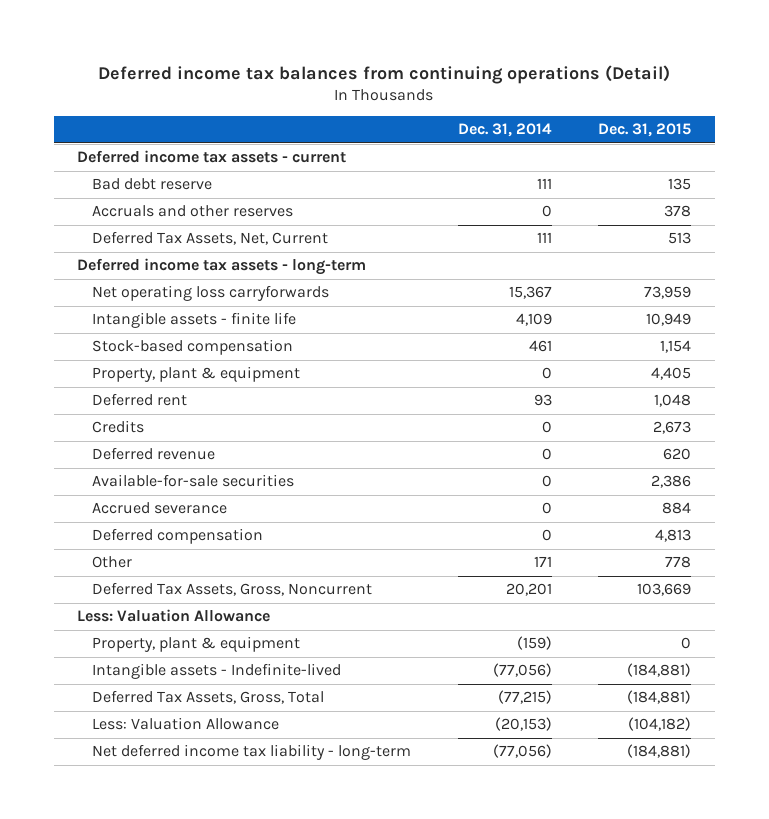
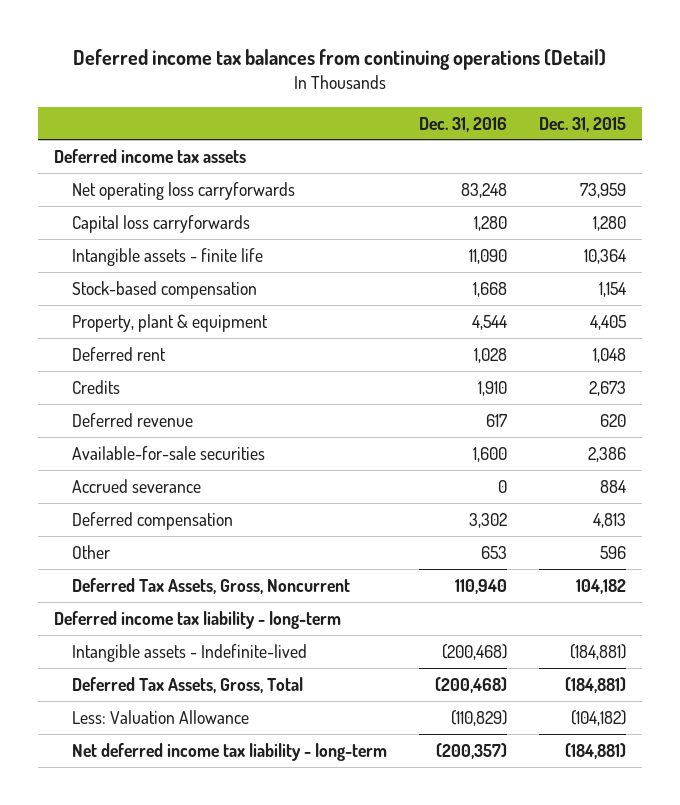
- | Dec. 31, 2014 | Dec. 31, 2015
+ | Dec. 31, 2016 | Dec. 31, 2015
- Deferred income tax assets - current
- Bad debt reserve | 111 | 135
- Accruals and other reserves | 0 | 378
- Deferred Tax Assets, Net, Current | 111 | 513
- Deferred income tax assets - long-term
+ Deferred income tax assets
- Intangible assets - finite life | 4,109 | 10,949
+ Capital loss carryforwards | 1,280 | 1,280
+ Intangible assets - finite life | 11,090 | 10,364
- Other | 171 | 778
- Deferred Tax Assets, Gross, Noncurrent | 20,201 | 103,669
- Less: Valuation Allowance
- Property, plant & equipment | (159) | 0
+ Other | 653 | 596
+ Deferred Tax Assets, Gross, Noncurrent | 110,940 | 104,182
+ Deferred income tax liability - long-term

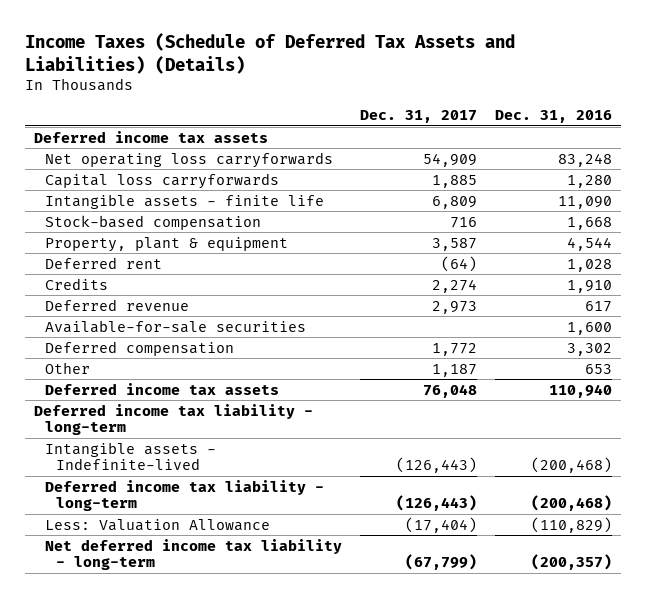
- Deferred income tax balances from continuing operations (Detail)
+ Income Taxes (Schedule of Deferred Tax Assets and Liabilities) (Details)
- | Dec. 31, 2016 | Dec. 31, 2015
+ | Dec. 31, 2017 | Dec. 31, 2016
- Accrued severance | 0 | 884
- Deferred Tax Assets, Gross, Noncurrent | 110,940 | 104,182
+ Deferred income tax assets | 76,048 | 110,940
- Deferred Tax Assets, Gross, Total | (200,468) | (184,881)
+ Deferred income tax liability - long-term | (126,443) | (200,468)

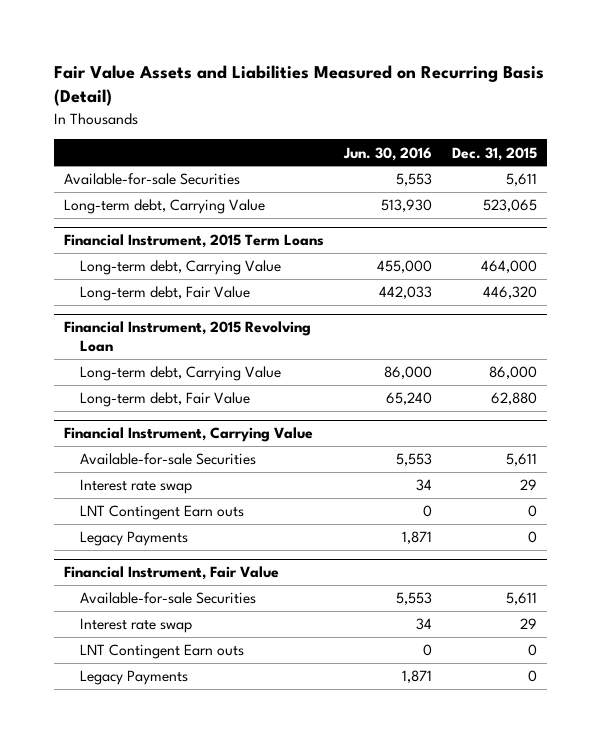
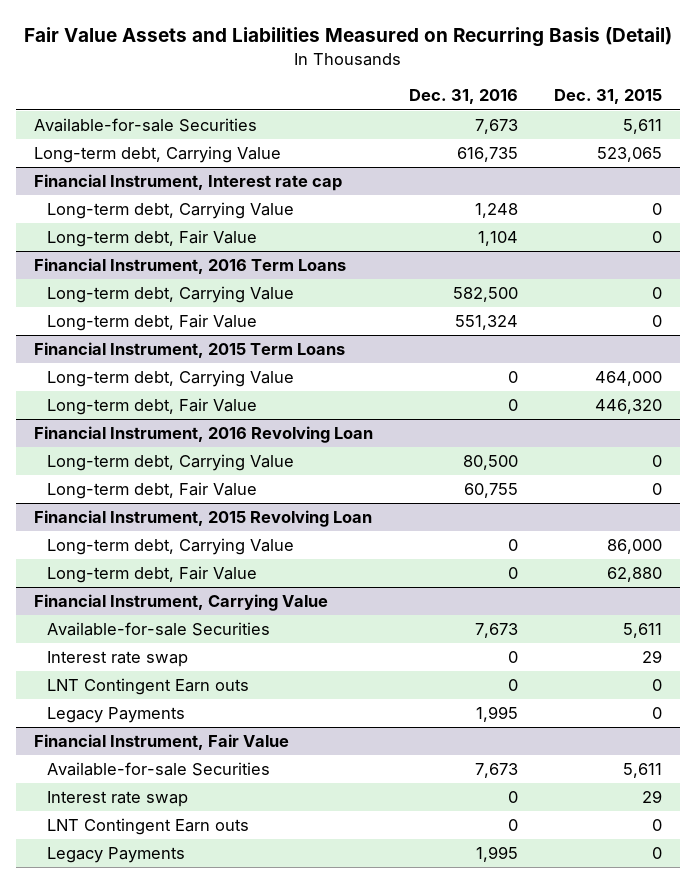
- | Jun. 30, 2016 | Dec. 31, 2015
+ | Dec. 31, 2016 | Dec. 31, 2015
+ Financial Instrument, Interest rate cap
+ Long-term debt, Carrying Value | 1,248 | 0
+ Long-term debt, Fair Value | 1,104 | 0
+ Financial Instrument, 2016 Term Loans
+ Long-term debt, Carrying Value | 582,500 | 0
+ Long-term debt, Fair Value | 551,324 | 0
+ Financial Instrument, 2016 Revolving Loan
+ Long-term debt, Carrying Value | 80,500 | 0
+ Long-term debt, Fair Value | 60,755 | 0

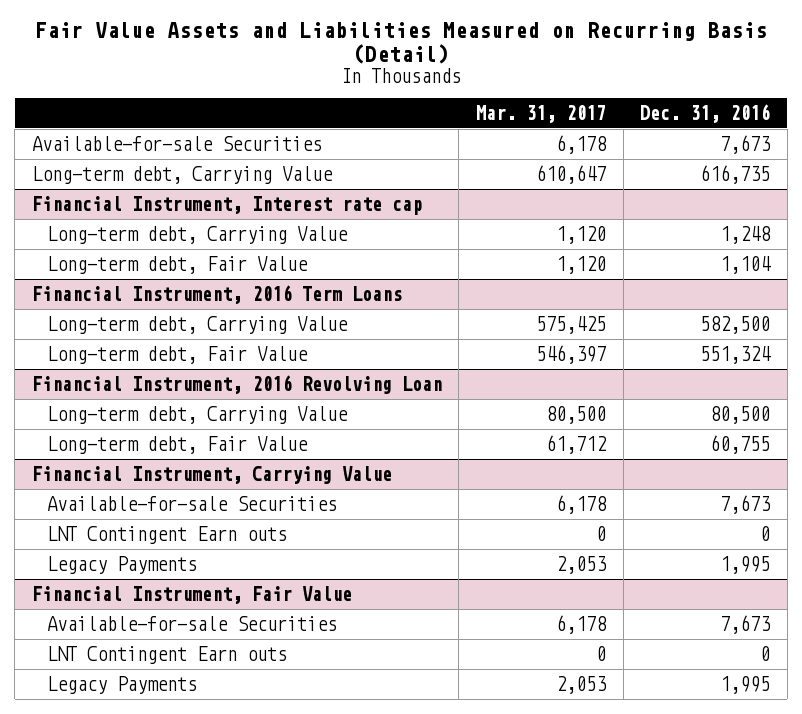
- | Dec. 31, 2016 | Dec. 31, 2015
+ | Mar. 31, 2017 | Dec. 31, 2016
- Financial Instrument, 2015 Term Loans
- Long-term debt, Carrying Value | 0 | 464,000
- Long-term debt, Fair Value | 0 | 446,320
- Financial Instrument, 2015 Revolving Loan
- Long-term debt, Carrying Value | 0 | 86,000
- Long-term debt, Fair Value | 0 | 62,880
@ Financial Instrument, Carrying Value
- Interest rate swap | 0 | 29
@ Financial Instrument, Fair Value
- Interest rate swap | 0 | 29

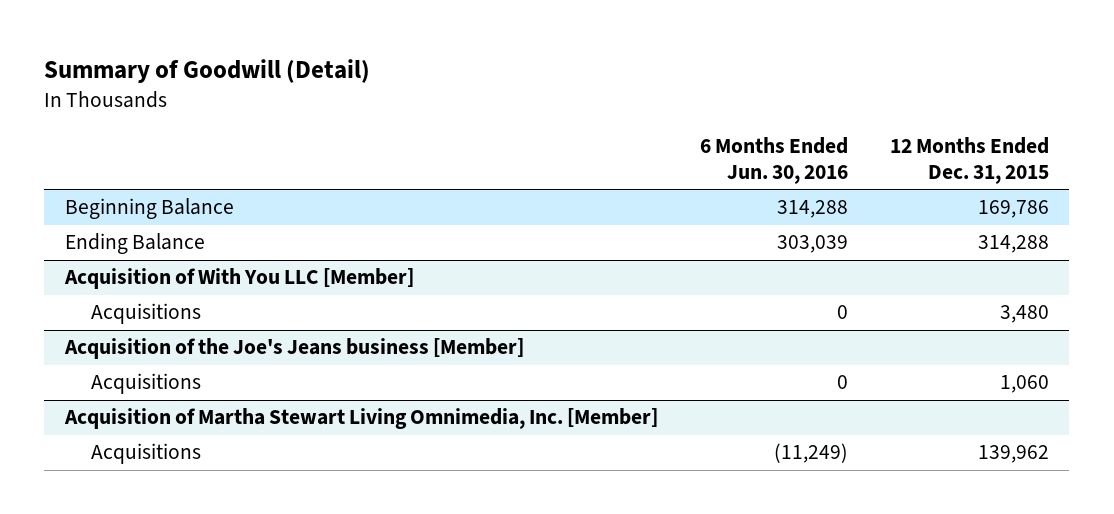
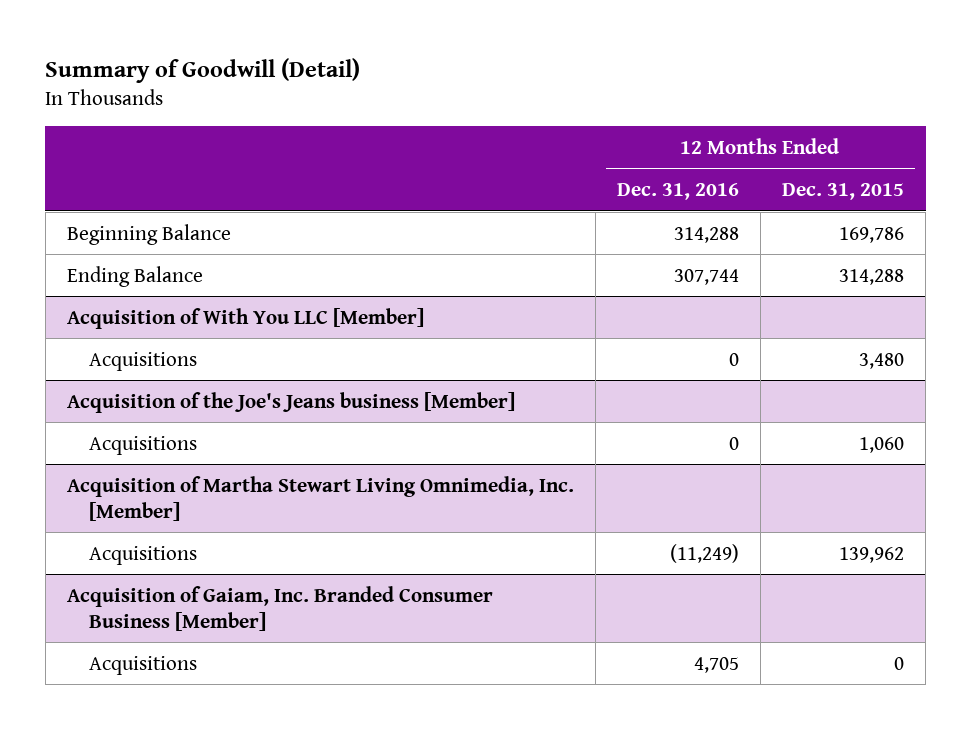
- | 6 Months Ended Jun. 30, 2016 | 12 Months Ended Dec. 31, 2015
+ | 12 Months Ended Dec. 31, 2016 | 12 Months Ended Dec. 31, 2015
+ Acquisition of Gaiam, Inc. Branded Consumer Business [Member]
+ Acquisitions | 4,705 | 0

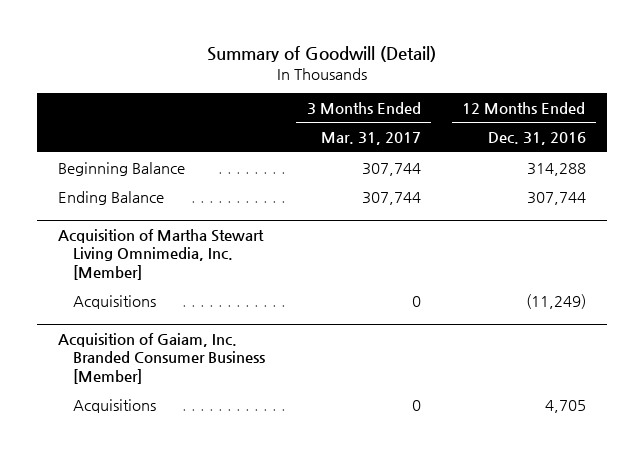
- | 12 Months Ended Dec. 31, 2016 | 12 Months Ended Dec. 31, 2015
+ | 3 Months Ended Mar. 31, 2017 | 12 Months Ended Dec. 31, 2016
- Acquisition of With You LLC [Member]
- Acquisitions | 0 | 3,480
- Acquisition of the Joe's Jeans business [Member]
- Acquisitions | 0 | 1,060

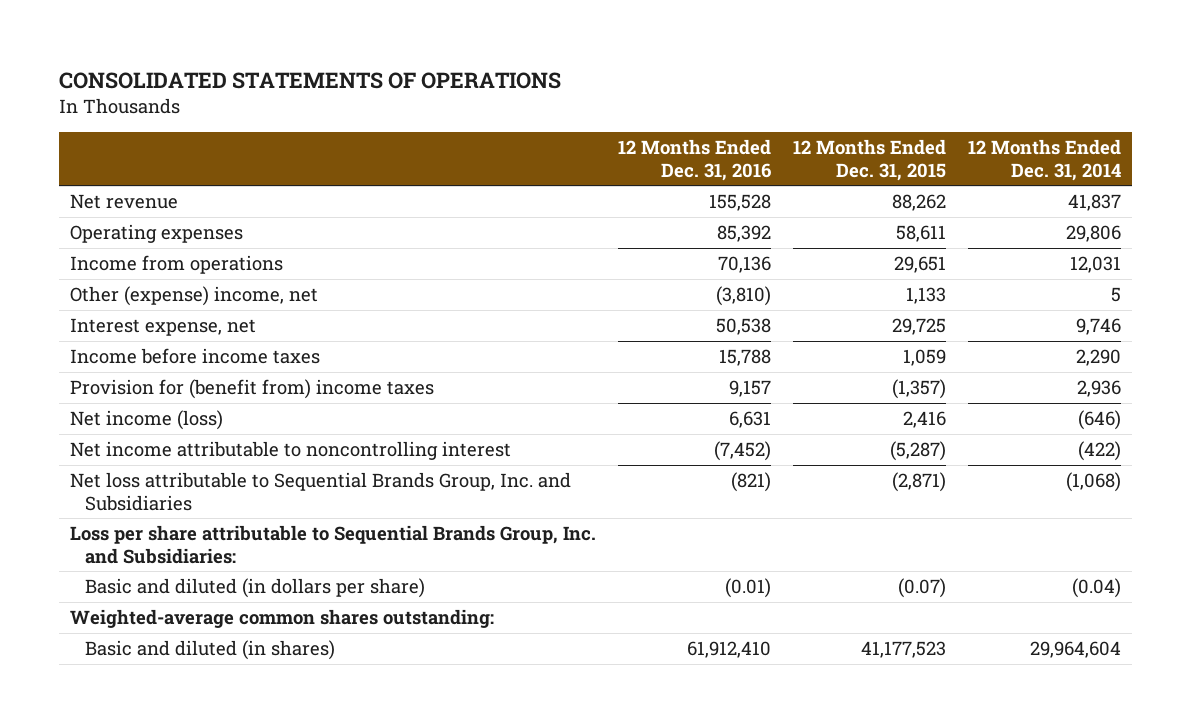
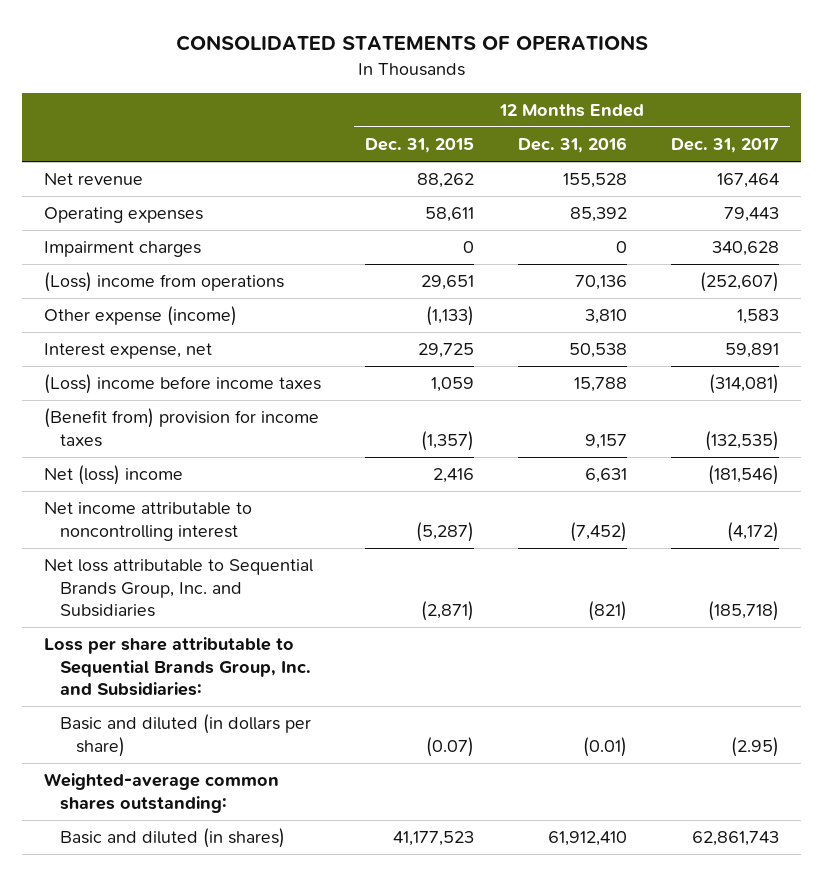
- | 12 Months Ended Dec. 31, 2016 | 12 Months Ended Dec. 31, 2015 | 12 Months Ended Dec. 31, 2014
+ | 12 Months Ended Dec. 31, 2015 | 12 Months Ended Dec. 31, 2016 | 12 Months Ended Dec. 31, 2017
- Income from operations | 70,136 | 29,651 | 12,031
- Other (expense) income, net | (3,810) | 1,133 | 5
+ Impairment charges | 0 | 0 | 340,628
+ (Loss) income from operations | 29,651 | 70,136 | (252,607)
+ Other expense (income) | (1,133) | 3,810 | 1,583
- Income before income taxes | 15,788 | 1,059 | 2,290
- Provision for (benefit from) income taxes | 9,157 | (1,357) | 2,936
- Net income (loss) | 6,631 | 2,416 | (646)
+ (Loss) income before income taxes | 1,059 | 15,788 | (314,081)
+ (Benefit from) provision for income taxes | (1,357) | 9,157 | (132,535)
+ Net (loss) income | 2,416 | 6,631 | (181,546)

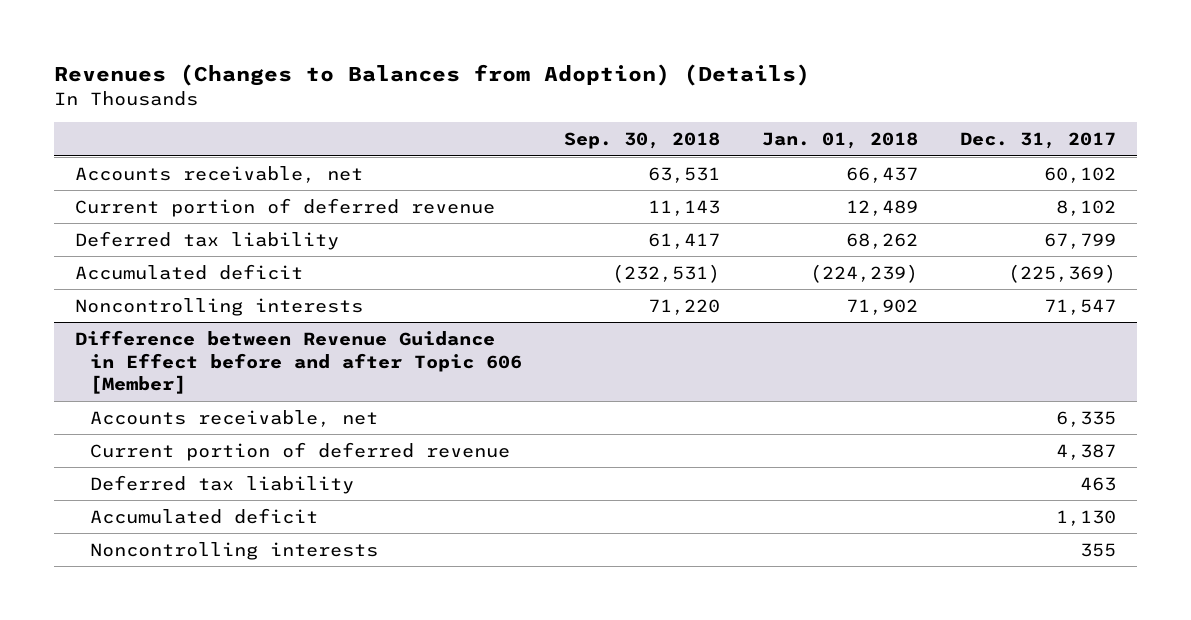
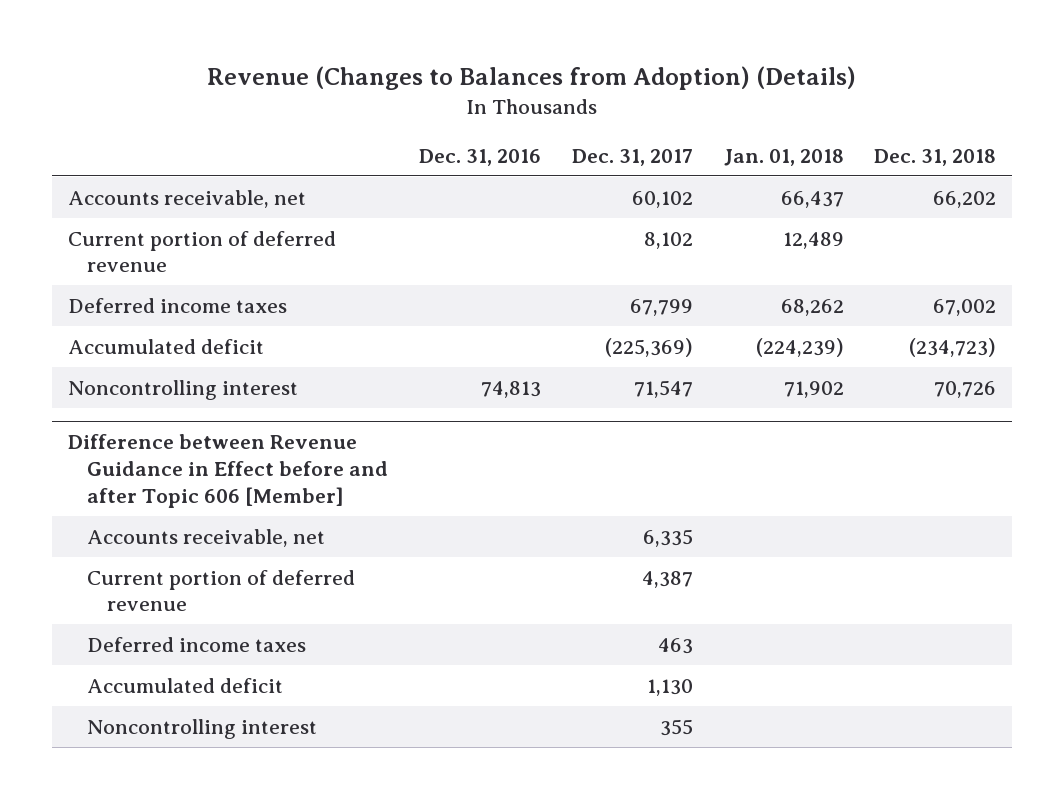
- Revenues (Changes to Balances from Adoption) (Details)
+ Revenue (Changes to Balances from Adoption) (Details)
- | Sep. 30, 2018 | Jan. 01, 2018 | Dec. 31, 2017
+ | Dec. 31, 2016 | Dec. 31, 2017 | Jan. 01, 2018 | Dec. 31, 2018
- Deferred tax liability | 61,417 | 68,262 | 67,799
+ Deferred income taxes | | 67,799 | 68,262 | 67,002
- Noncontrolling interests | 71,220 | 71,902 | 71,547
+ Noncontrolling interest | 74,813 | 71,547 | 71,902 | 70,726
@ Difference between Revenue Guidance in Effect before and after Topic 606 [Member]
- Deferred tax liability | | | 463
+ Deferred income taxes | | 463 | |
- Noncontrolling interests | | | 355
+ Noncontrolling interest | | 355 | |

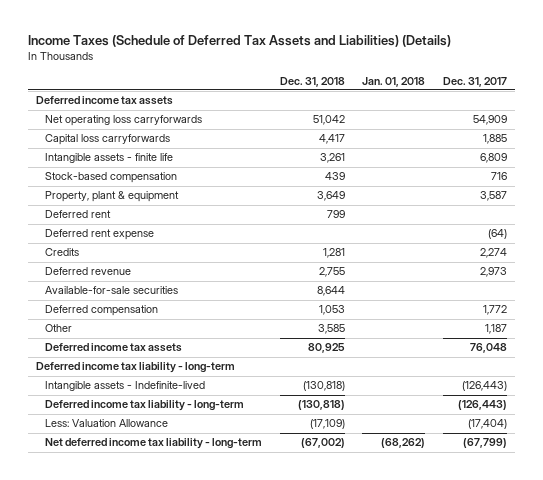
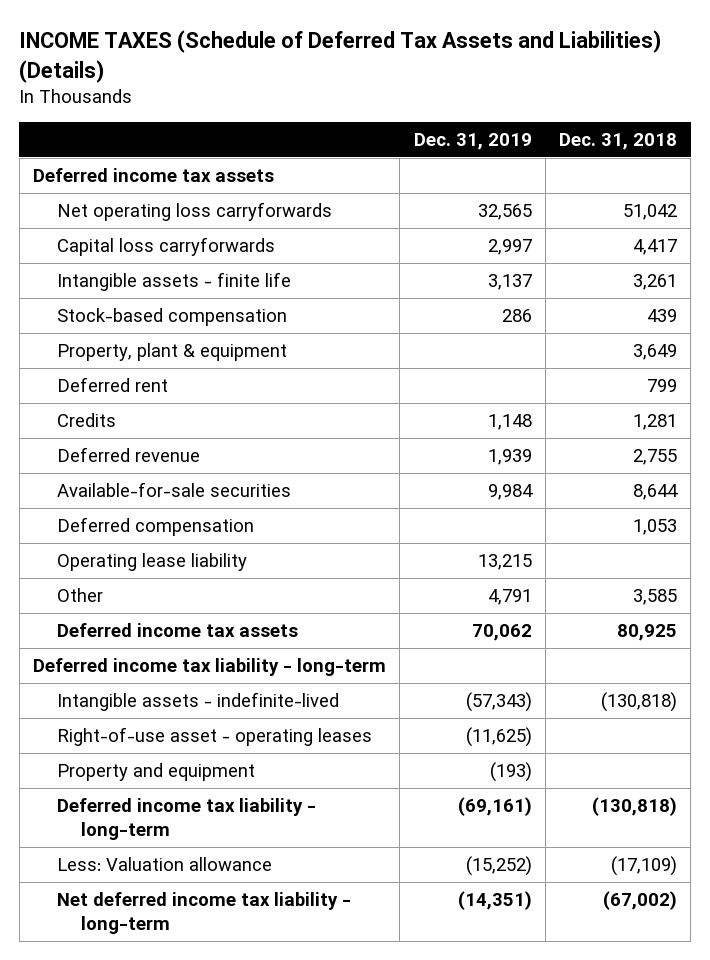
- Income Taxes (Schedule of Deferred Tax Assets and Liabilities) (Details)
+ INCOME TAXES (Schedule of Deferred Tax Assets and Liabilities) (Details)
- | Dec. 31, 2018 | Jan. 01, 2018 | Dec. 31, 2017
+ | Dec. 31, 2019 | Dec. 31, 2018
- Deferred rent expense | | | (64)
+ Operating lease liability | 13,215 |
- Intangible assets - Indefinite-lived | (130,818) | | (126,443)
+ Intangible assets - indefinite-lived | (57,343) | (130,818)
+ Right-of-use asset - operating leases | (11,625) |
+ Property and equipment | (193) |
- Less: Valuation Allowance | (17,109) | | (17,404)
+ Less: Valuation allowance | (15,252) | (17,109)

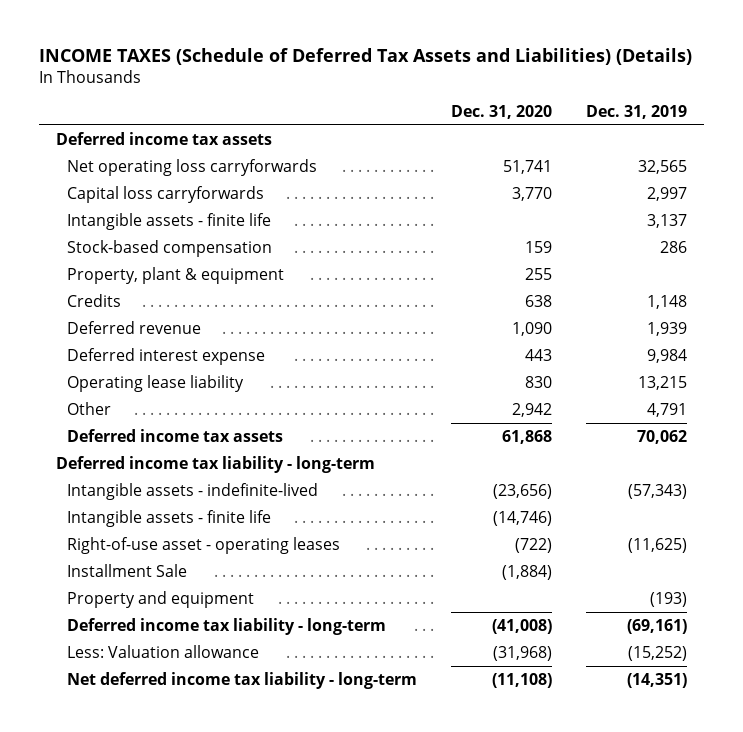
- | Dec. 31, 2019 | Dec. 31, 2018
+ | Dec. 31, 2020 | Dec. 31, 2019
- Deferred rent | | 799
- Available-for-sale securities | 9,984 | 8,644
- Deferred compensation | | 1,053
+ Deferred interest expense | 443 | 9,984
+ Intangible assets - finite life | (14,746) |
+ Installment Sale | (1,884) |

